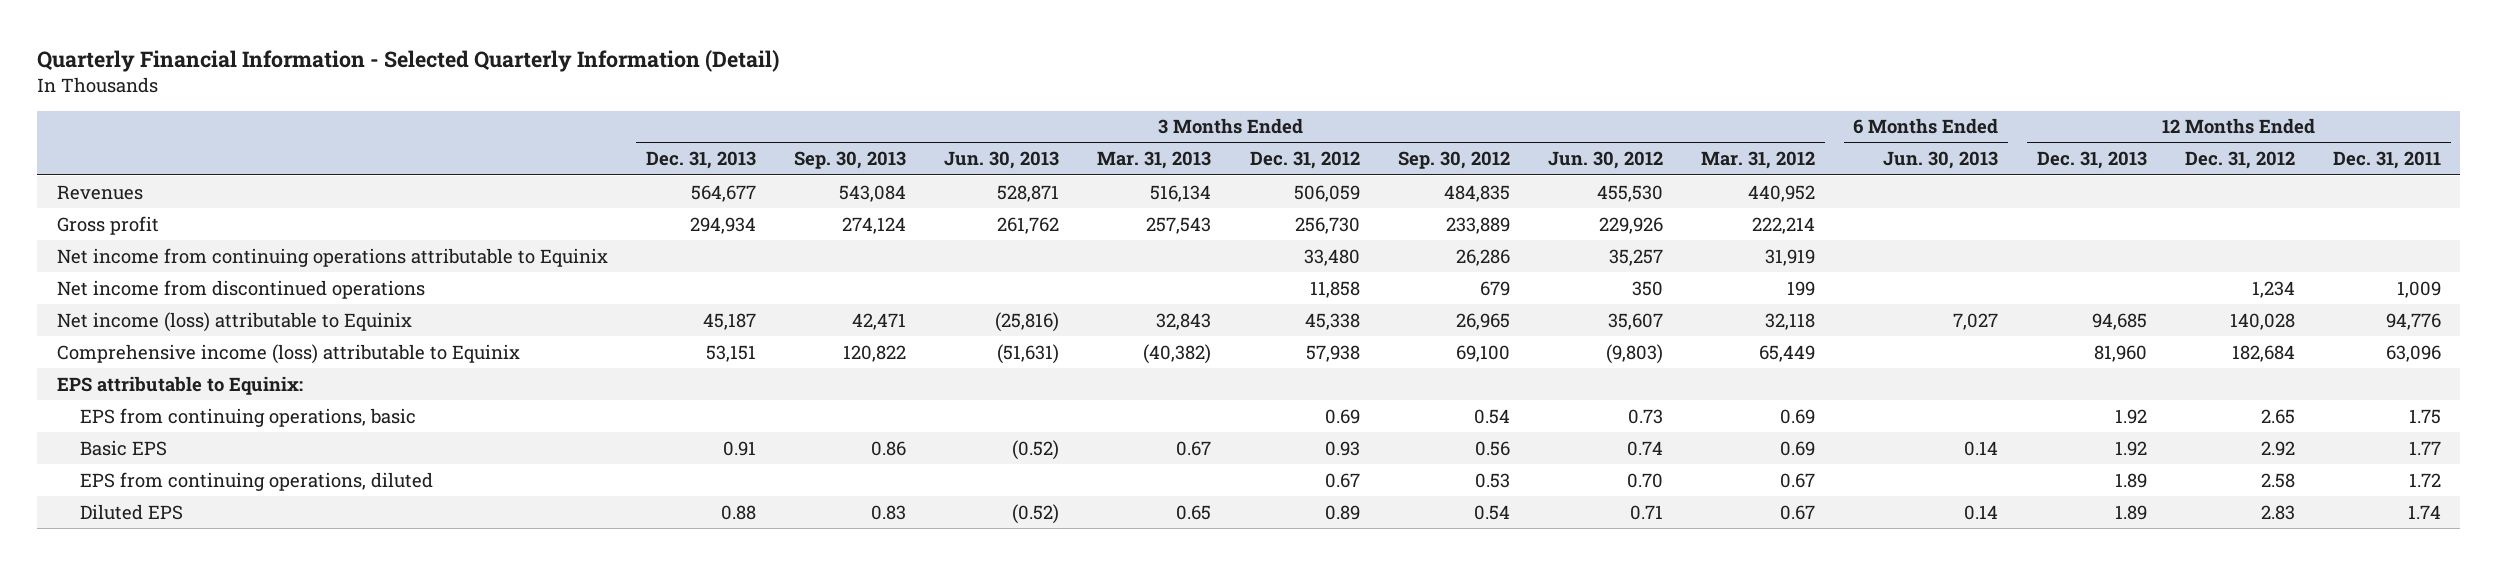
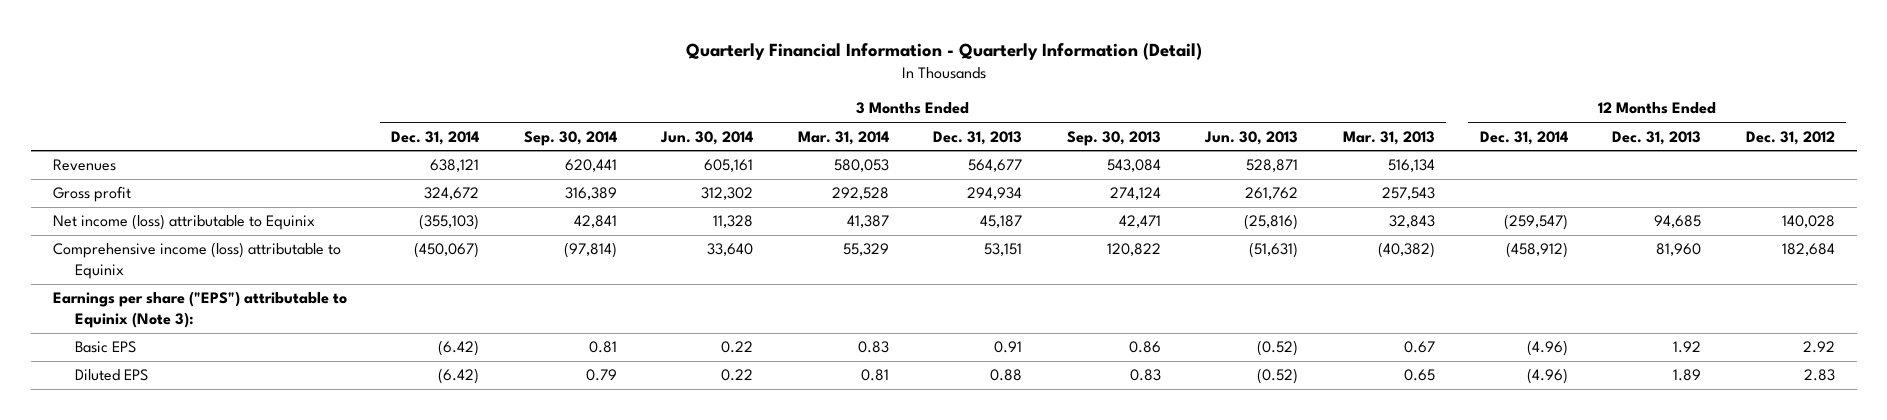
- Quarterly Financial Information - Selected Quarterly Information (Detail)
+ Quarterly Financial Information - Quarterly Information (Detail)
- | 3 Months Ended Dec. 31, 2013 | 3 Months Ended Sep. 30, 2013 | 3 Months Ended Jun. 30, 2013 | 3 Months Ended Mar. 31, 2013 | 3 Months Ended Dec. 31, 2012 | 3 Months Ended Sep. 30, 2012 | 3 Months Ended Jun. 30, 2012 | 3 Months Ended Mar. 31, 2012 | 6 Months Ended Jun. 30, 2013 | 12 Months Ended Dec. 31, 2013 | 12 Months Ended Dec. 31, 2012 | 12 Months Ended Dec. 31, 2011
+ | 3 Months Ended Dec. 31, 2014 | 3 Months Ended Sep. 30, 2014 | 3 Months Ended Jun. 30, 2014 | 3 Months Ended Mar. 31, 2014 | 3 Months Ended Dec. 31, 2013 | 3 Months Ended Sep. 30, 2013 | 3 Months Ended Jun. 30, 2013 | 3 Months Ended Mar. 31, 2013 | 12 Months Ended Dec. 31, 2014 | 12 Months Ended Dec. 31, 2013 | 12 Months Ended Dec. 31, 2012
- Net income from continuing operations attributable to Equinix | | | | | 33,480 | 26,286 | 35,257 | 31,919 | | | |
- Net income from discontinued operations | | | | | 11,858 | 679 | 350 | 199 | | | 1,234 | 1,009
- EPS attributable to Equinix:
- EPS from continuing operations, basic | | | | | 0.69 | 0.54 | 0.73 | 0.69 | | 1.92 | 2.65 | 1.75
+ Earnings per share ("EPS") attributable to Equinix (Note 3):
- EPS from continuing operations, diluted | | | | | 0.67 | 0.53 | 0.70 | 0.67 | | 1.89 | 2.58 | 1.72

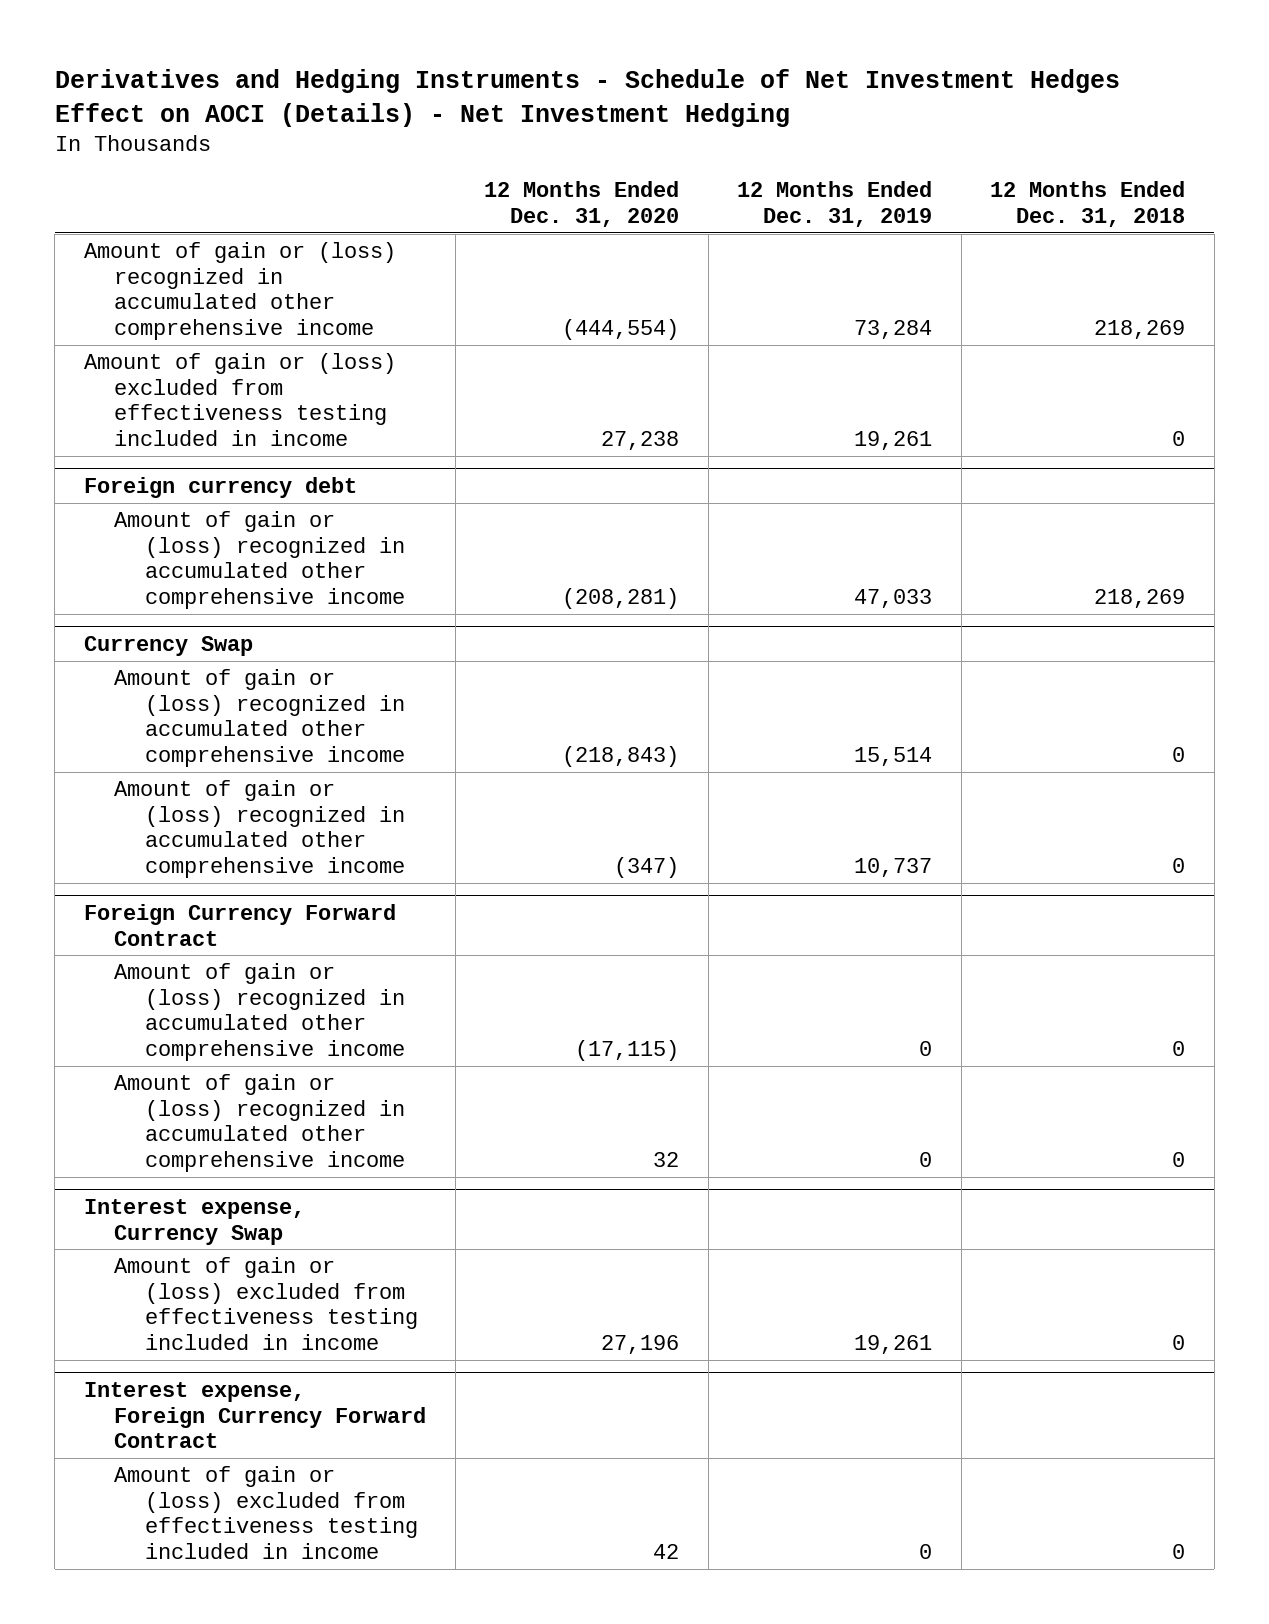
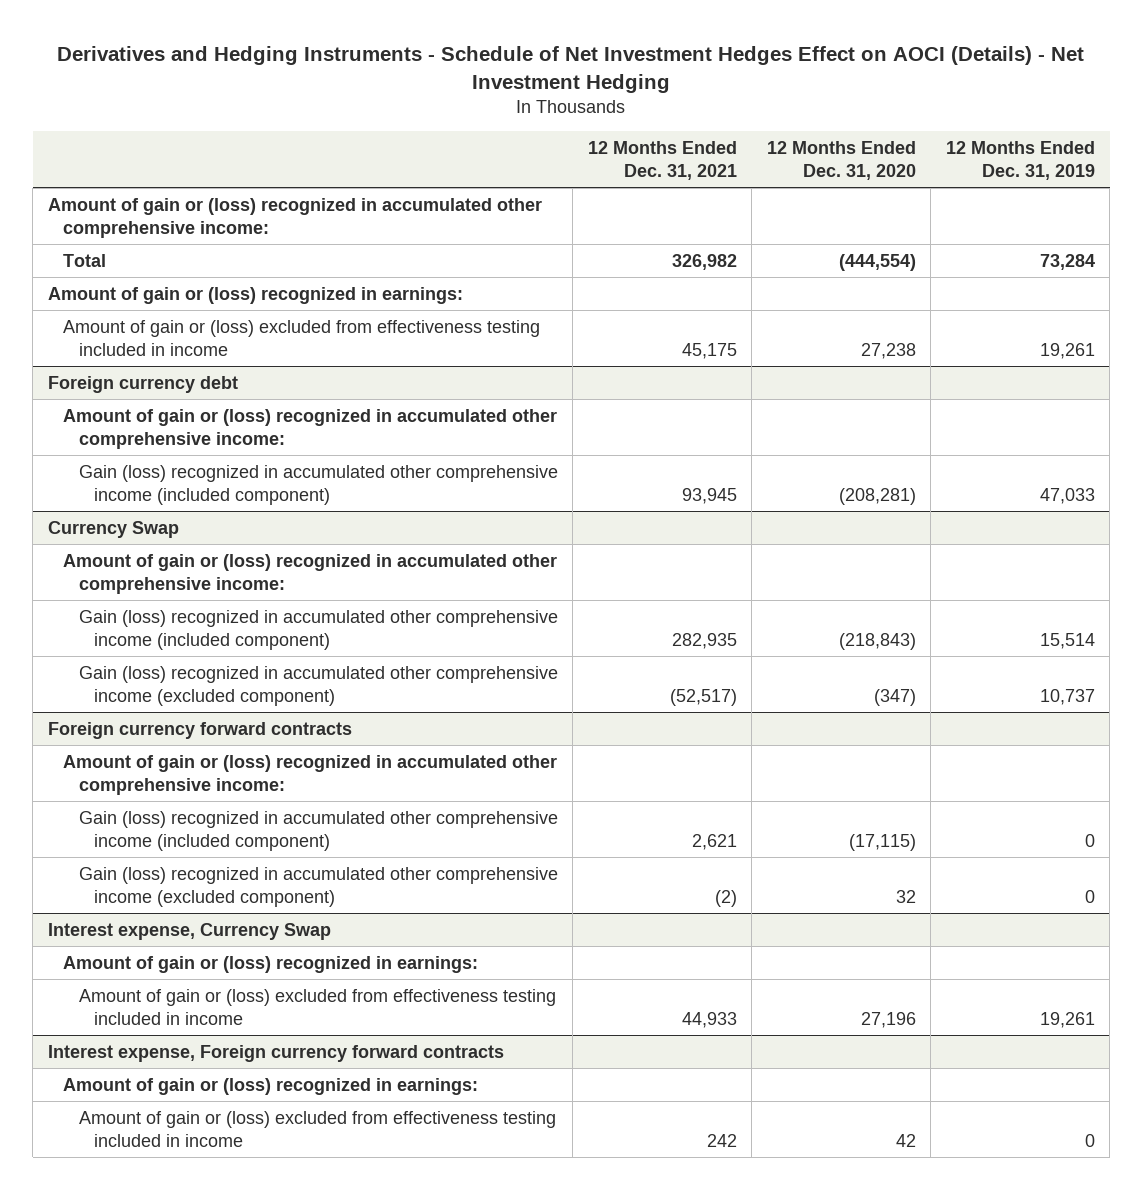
- | 12 Months Ended Dec. 31, 2020 | 12 Months Ended Dec. 31, 2019 | 12 Months Ended Dec. 31, 2018
+ | 12 Months Ended Dec. 31, 2021 | 12 Months Ended Dec. 31, 2020 | 12 Months Ended Dec. 31, 2019
- Amount of gain or (loss) recognized in accumulated other comprehensive income | (444,554) | 73,284 | 218,269
+ Amount of gain or (loss) recognized in accumulated other comprehensive income:
+ Total | 326,982 | (444,554) | 73,284
+ Amount of gain or (loss) recognized in earnings:
@ Foreign currency debt
- Amount of gain or (loss) recognized in accumulated other comprehensive income | (208,281) | 47,033 | 218,269
+ Amount of gain or (loss) recognized in accumulated other comprehensive income:
+ Gain (loss) recognized in accumulated other comprehensive income (included component) | 93,945 | (208,281) | 47,033
@ Currency Swap
- Amount of gain or (loss) recognized in accumulated other comprehensive income | (218,843) | 15,514 | 0
- Amount of gain or (loss) recognized in accumulated other comprehensive income | (347) | 10,737 | 0
- Foreign Currency Forward Contract
- Amount of gain or (loss) recognized in accumulated other comprehensive income | (17,115) | 0 | 0
- Amount of gain or (loss) recognized in accumulated other comprehensive income | 32 | 0 | 0
@ Currency Swap
+ Amount of gain or (loss) recognized in accumulated other comprehensive income:
+ Gain (loss) recognized in accumulated other comprehensive income (included component) | 282,935 | (218,843) | 15,514
+ Gain (loss) recognized in accumulated other comprehensive income (excluded component) | (52,517) | (347) | 10,737
+ Foreign currency forward contracts
+ Amount of gain or (loss) recognized in accumulated other comprehensive income:
+ Gain (loss) recognized in accumulated other comprehensive income (included component) | 2,621 | (17,115) | 0
+ Gain (loss) recognized in accumulated other comprehensive income (excluded component) | (2) | 32 | 0
@ Interest expense, Currency Swap
+ Amount of gain or (loss) recognized in earnings:
- Interest expense, Foreign Currency Forward Contract
+ Interest expense, Foreign currency forward contracts
+ Amount of gain or (loss) recognized in earnings:

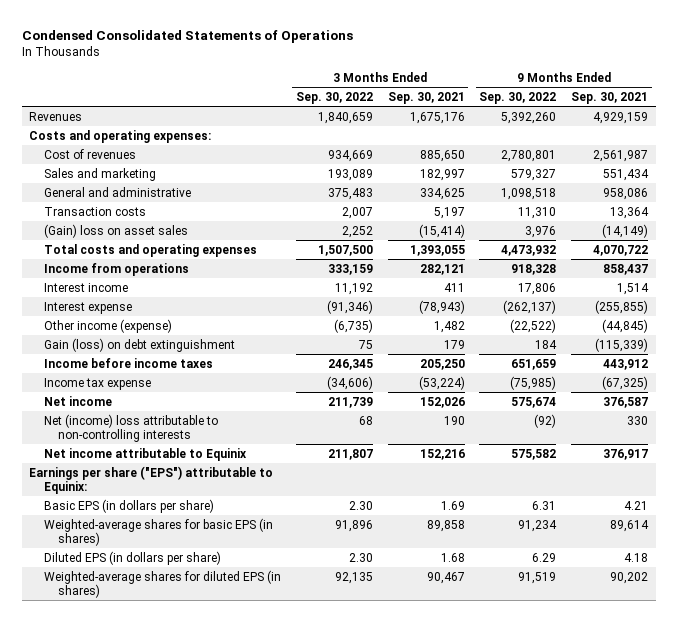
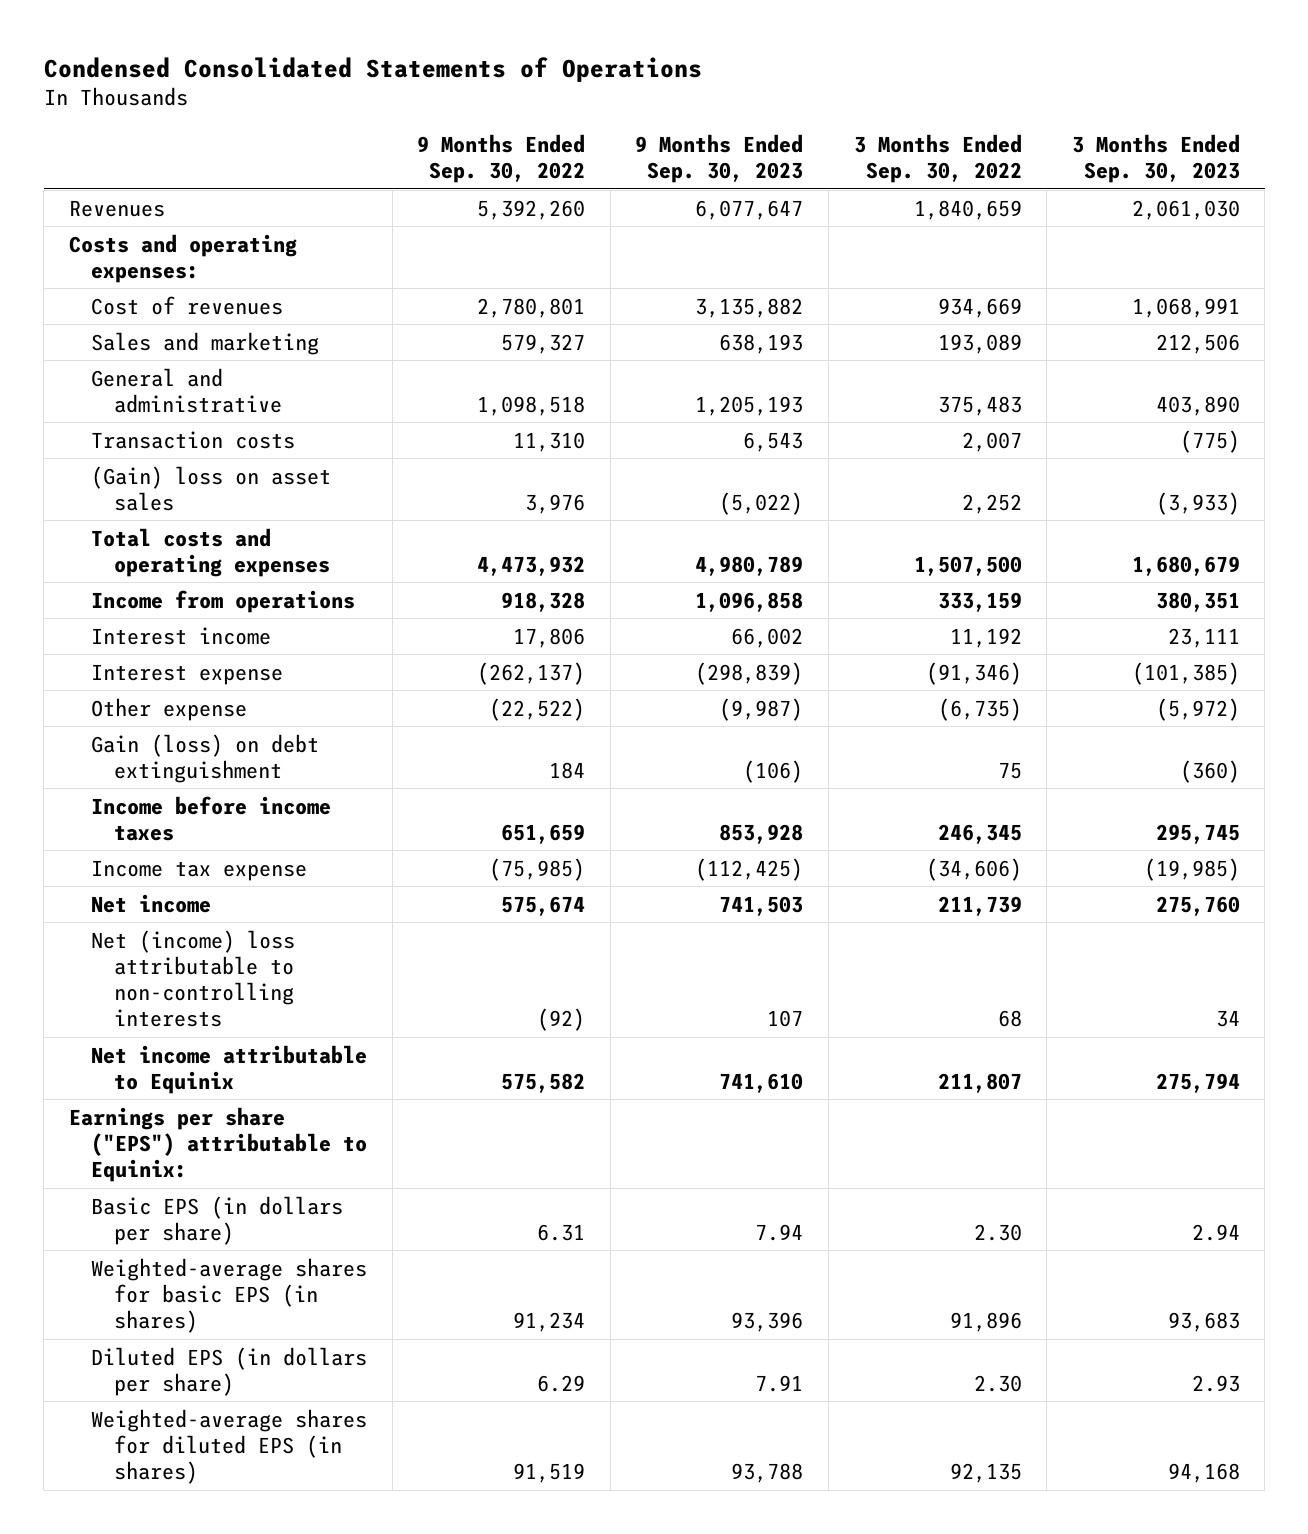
- | 3 Months Ended Sep. 30, 2022 | 3 Months Ended Sep. 30, 2021 | 9 Months Ended Sep. 30, 2022 | 9 Months Ended Sep. 30, 2021
+ | 9 Months Ended Sep. 30, 2022 | 9 Months Ended Sep. 30, 2023 | 3 Months Ended Sep. 30, 2022 | 3 Months Ended Sep. 30, 2023
- Other income (expense) | (6,735) | 1,482 | (22,522) | (44,845)
+ Other expense | (22,522) | (9,987) | (6,735) | (5,972)

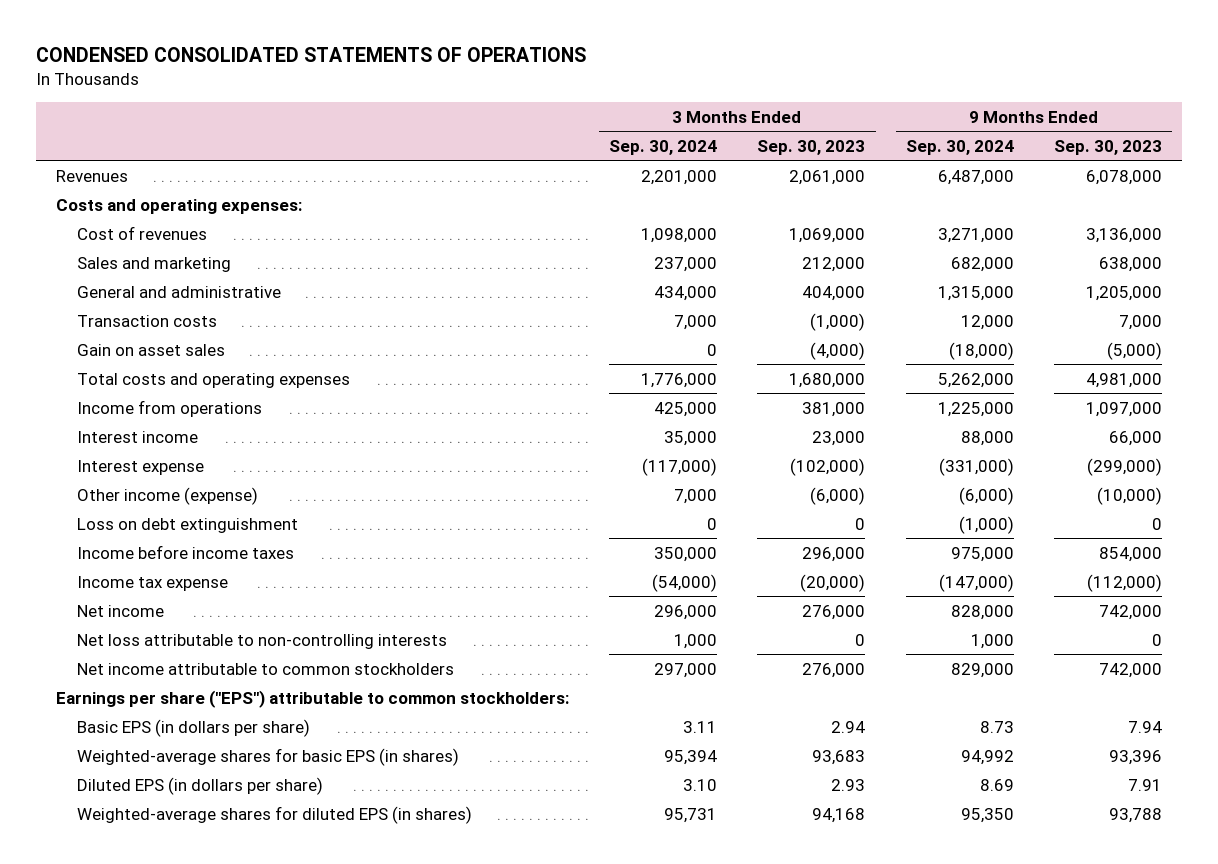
- Condensed Consolidated Statements of Operations
+ CONDENSED CONSOLIDATED STATEMENTS OF OPERATIONS
- | 9 Months Ended Sep. 30, 2022 | 9 Months Ended Sep. 30, 2023 | 3 Months Ended Sep. 30, 2022 | 3 Months Ended Sep. 30, 2023
+ | 3 Months Ended Sep. 30, 2024 | 3 Months Ended Sep. 30, 2023 | 9 Months Ended Sep. 30, 2024 | 9 Months Ended Sep. 30, 2023
- Revenues | 5,392,260 | 6,077,647 | 1,840,659 | 2,061,030
+ Revenues | 2,201,000 | 2,061,000 | 6,487,000 | 6,078,000
- Cost of revenues | 2,780,801 | 3,135,882 | 934,669 | 1,068,991
- Sales and marketing | 579,327 | 638,193 | 193,089 | 212,506
- General and administrative | 1,098,518 | 1,205,193 | 375,483 | 403,890
- Transaction costs | 11,310 | 6,543 | 2,007 | (775)
- (Gain) loss on asset sales | 3,976 | (5,022) | 2,252 | (3,933)
- Total costs and operating expenses | 4,473,932 | 4,980,789 | 1,507,500 | 1,680,679
- Income from operations | 918,328 | 1,096,858 | 333,159 | 380,351
- Interest income | 17,806 | 66,002 | 11,192 | 23,111
- Interest expense | (262,137) | (298,839) | (91,346) | (101,385)
- Other expense | (22,522) | (9,987) | (6,735) | (5,972)
- Gain (loss) on debt extinguishment | 184 | (106) | 75 | (360)
- Income before income taxes | 651,659 | 853,928 | 246,345 | 295,745
- Income tax expense | (75,985) | (112,425) | (34,606) | (19,985)
- Net income | 575,674 | 741,503 | 211,739 | 275,760
- Net (income) loss attributable to non-controlling interests | (92) | 107 | 68 | 34
- Net income attributable to Equinix | 575,582 | 741,610 | 211,807 | 275,794
- Earnings per share ("EPS") attributable to Equinix:
+ Cost of revenues | 1,098,000 | 1,069,000 | 3,271,000 | 3,136,000
+ Sales and marketing | 237,000 | 212,000 | 682,000 | 638,000
+ General and administrative | 434,000 | 404,000 | 1,315,000 | 1,205,000
+ Transaction costs | 7,000 | (1,000) | 12,000 | 7,000
+ Gain on asset sales | 0 | (4,000) | (18,000) | (5,000)
+ Total costs and operating expenses | 1,776,000 | 1,680,000 | 5,262,000 | 4,981,000
+ Income from operations | 425,000 | 381,000 | 1,225,000 | 1,097,000
+ Interest income | 35,000 | 23,000 | 88,000 | 66,000
+ Interest expense | (117,000) | (102,000) | (331,000) | (299,000)
+ Other income (expense) | 7,000 | (6,000) | (6,000) | (10,000)
+ Loss on debt extinguishment | 0 | 0 | (1,000) | 0
+ Income before income taxes | 350,000 | 296,000 | 975,000 | 854,000
+ Income tax expense | (54,000) | (20,000) | (147,000) | (112,000)
+ Net income | 296,000 | 276,000 | 828,000 | 742,000
+ Net loss attributable to non-controlling interests | 1,000 | 0 | 1,000 | 0
+ Net income attributable to common stockholders | 297,000 | 276,000 | 829,000 | 742,000
+ Earnings per share ("EPS") attributable to common stockholders:

